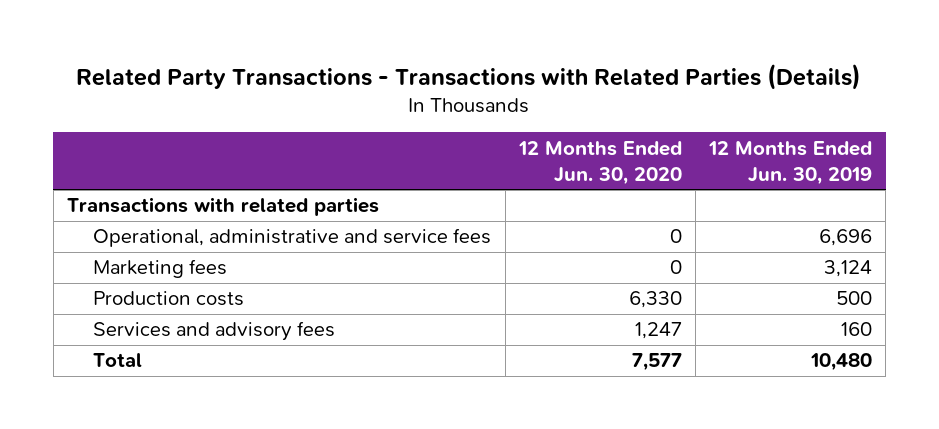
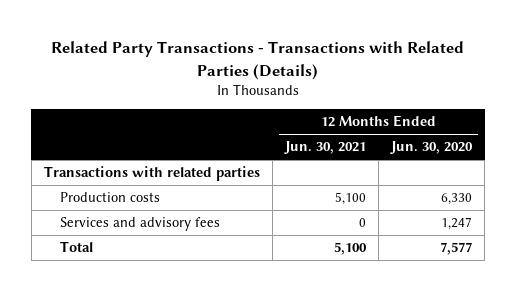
- | 12 Months Ended Jun. 30, 2020 | 12 Months Ended Jun. 30, 2019
+ | 12 Months Ended Jun. 30, 2021 | 12 Months Ended Jun. 30, 2020
- Operational, administrative and service fees | 0 | 6,696
- Marketing fees | 0 | 3,124

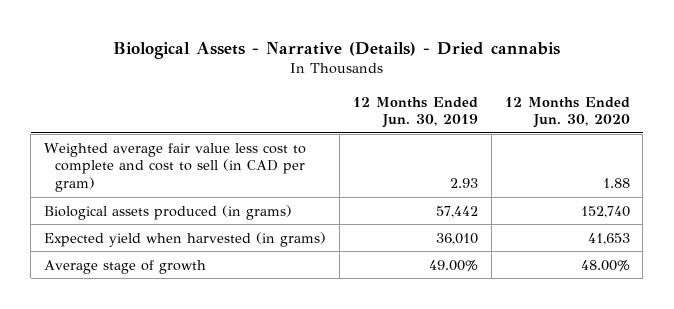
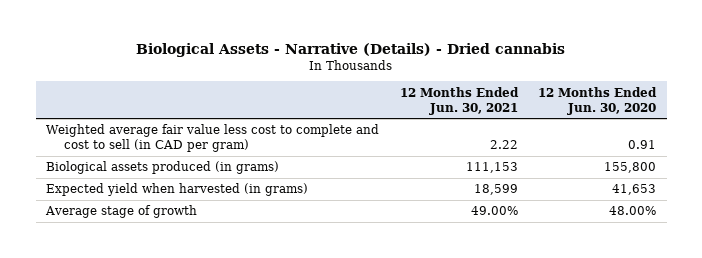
- | 12 Months Ended Jun. 30, 2019 | 12 Months Ended Jun. 30, 2020
+ | 12 Months Ended Jun. 30, 2021 | 12 Months Ended Jun. 30, 2020
- Weighted average fair value less cost to complete and cost to sell (in CAD per gram) | 2.93 | 1.88
- Biological assets produced (in grams) | 57,442 | 152,740
+ Weighted average fair value less cost to complete and cost to sell (in CAD per gram) | 2.22 | 0.91
+ Biological assets produced (in grams) | 111,153 | 155,800

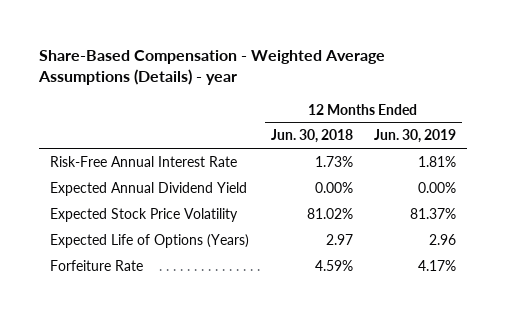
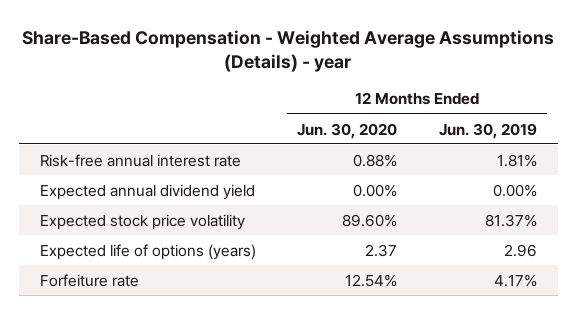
- | 12 Months Ended Jun. 30, 2018 | 12 Months Ended Jun. 30, 2019
+ | 12 Months Ended Jun. 30, 2020 | 12 Months Ended Jun. 30, 2019
- Risk-Free Annual Interest Rate | 1.73% | 1.81%
- Expected Annual Dividend Yield | 0.00% | 0.00%
- Expected Stock Price Volatility | 81.02% | 81.37%
- Expected Life of Options (Years) | 2.97 | 2.96
- Forfeiture Rate | 4.59% | 4.17%
+ Risk-free annual interest rate | 0.88% | 1.81%
+ Expected annual dividend yield | 0.00% | 0.00%
+ Expected stock price volatility | 89.60% | 81.37%
+ Expected life of options (years) | 2.37 | 2.96
+ Forfeiture rate | 12.54% | 4.17%

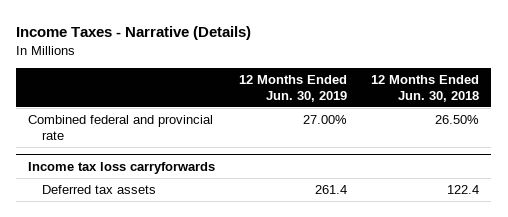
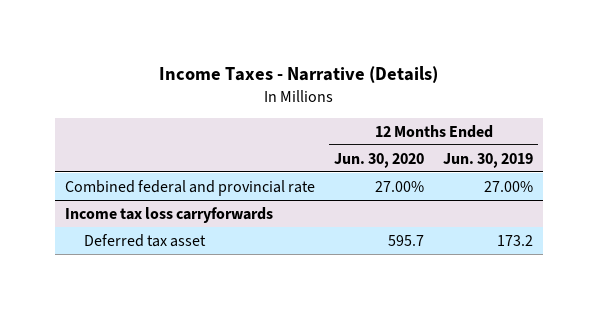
- | 12 Months Ended Jun. 30, 2019 | 12 Months Ended Jun. 30, 2018
+ | 12 Months Ended Jun. 30, 2020 | 12 Months Ended Jun. 30, 2019
@ Income tax loss carryforwards
- Deferred tax assets | 261.4 | 122.4
+ Deferred tax asset | 595.7 | 173.2

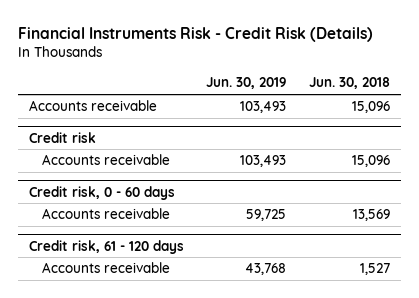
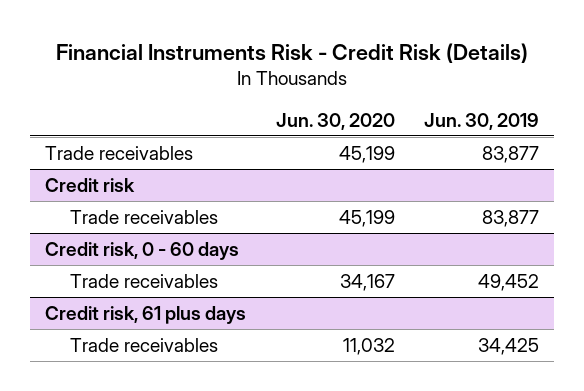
- | Jun. 30, 2019 | Jun. 30, 2018
+ | Jun. 30, 2020 | Jun. 30, 2019
- Accounts receivable | 103,493 | 15,096
+ Trade receivables | 45,199 | 83,877
@ Credit risk
- Accounts receivable | 103,493 | 15,096
+ Trade receivables | 45,199 | 83,877
@ Credit risk, 0 - 60 days
- Accounts receivable | 59,725 | 13,569
- Credit risk, 61 - 120 days
- Accounts receivable | 43,768 | 1,527
@ Credit risk, 0 - 60 days
+ Trade receivables | 34,167 | 49,452
+ Credit risk, 61 plus days
+ Trade receivables | 11,032 | 34,425

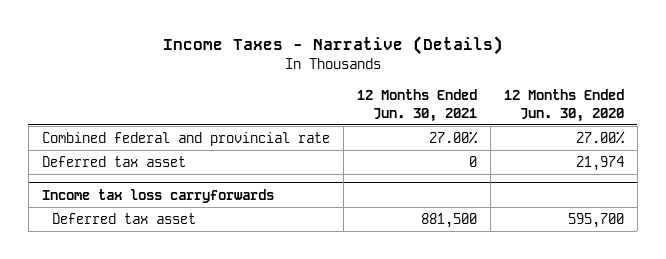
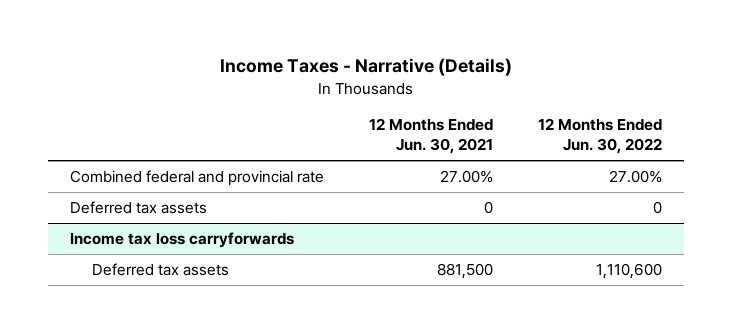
- | 12 Months Ended Jun. 30, 2021 | 12 Months Ended Jun. 30, 2020
+ | 12 Months Ended Jun. 30, 2021 | 12 Months Ended Jun. 30, 2022
- Deferred tax asset | 0 | 21,974
+ Deferred tax assets | 0 | 0
@ Income tax loss carryforwards
- Deferred tax asset | 881,500 | 595,700
+ Deferred tax assets | 881,500 | 1,110,600

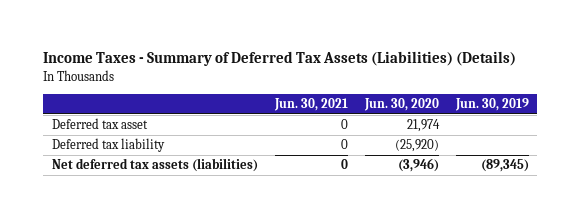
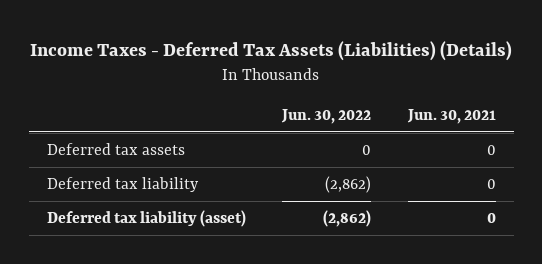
- Income Taxes - Summary of Deferred Tax Assets (Liabilities) (Details)
+ Income Taxes - Deferred Tax Assets (Liabilities) (Details)
- | Jun. 30, 2021 | Jun. 30, 2020 | Jun. 30, 2019
+ | Jun. 30, 2022 | Jun. 30, 2021
- Deferred tax asset | 0 | 21,974 |
+ Deferred tax assets | 0 | 0
- Net deferred tax assets (liabilities) | 0 | (3,946) | (89,345)
+ Deferred tax liability (asset) | (2,862) | 0

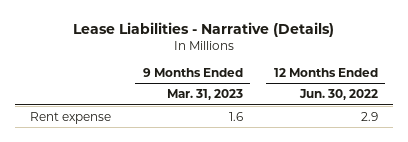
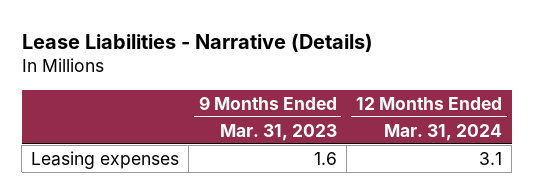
- | 9 Months Ended Mar. 31, 2023 | 12 Months Ended Jun. 30, 2022
+ | 9 Months Ended Mar. 31, 2023 | 12 Months Ended Mar. 31, 2024
- Rent expense | 1.6 | 2.9
+ Leasing expenses | 1.6 | 3.1

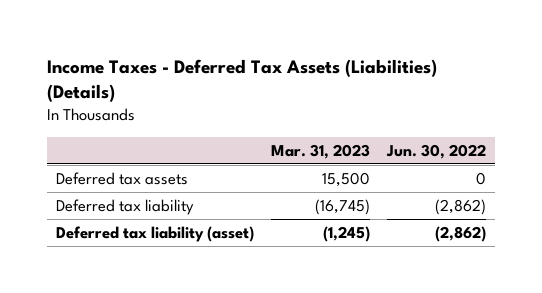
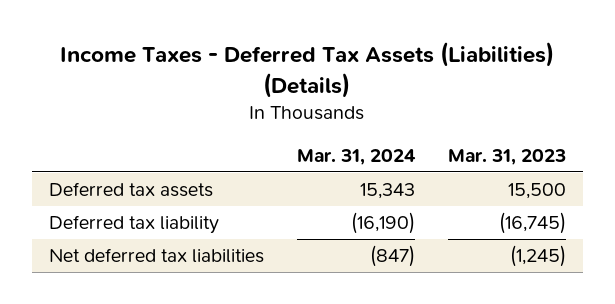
- | Mar. 31, 2023 | Jun. 30, 2022
+ | Mar. 31, 2024 | Mar. 31, 2023
- Deferred tax liability (asset) | (1,245) | (2,862)
+ Net deferred tax liabilities | (847) | (1,245)

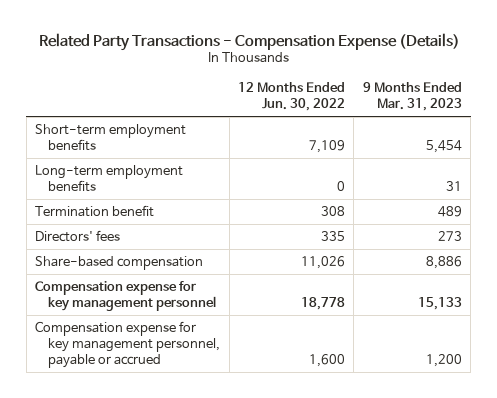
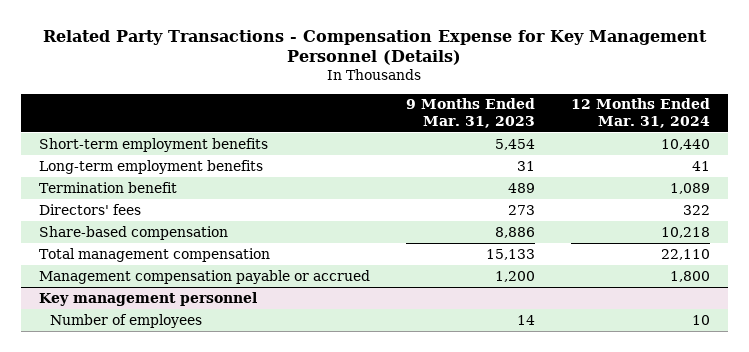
- Related Party Transactions - Compensation Expense (Details)
+ Related Party Transactions - Compensation Expense for Key Management Personnel (Details)
- | 12 Months Ended Jun. 30, 2022 | 9 Months Ended Mar. 31, 2023
+ | 9 Months Ended Mar. 31, 2023 | 12 Months Ended Mar. 31, 2024
- Compensation expense for key management personnel | 18,778 | 15,133
- Compensation expense for key management personnel, payable or accrued | 1,600 | 1,200
+ Total management compensation | 15,133 | 22,110
+ Management compensation payable or accrued | 1,200 | 1,800
+ Key management personnel
+ Number of employees | 14 | 10

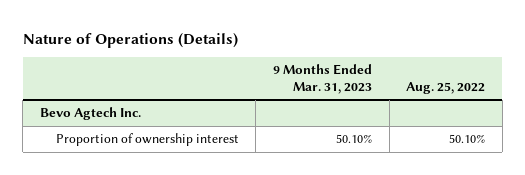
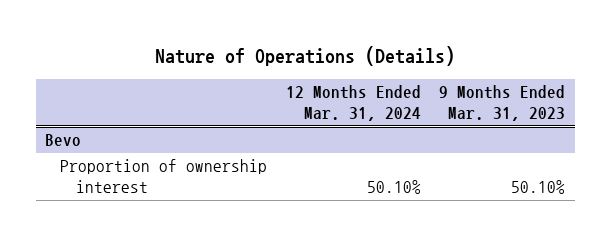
- | 9 Months Ended Mar. 31, 2023 | Aug. 25, 2022
+ | 12 Months Ended Mar. 31, 2024 | 9 Months Ended Mar. 31, 2023
- Bevo Agtech Inc.
+ Bevo

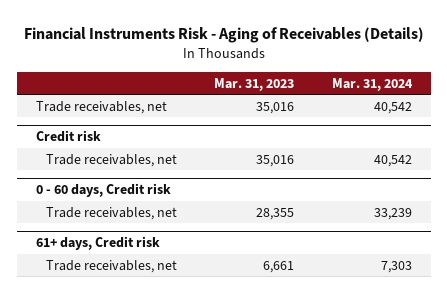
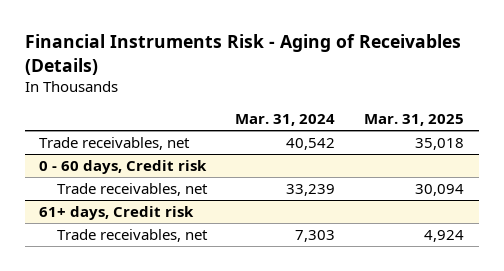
- | Mar. 31, 2023 | Mar. 31, 2024
+ | Mar. 31, 2024 | Mar. 31, 2025
- Credit risk
- Trade receivables, net | 35,016 | 40,542

